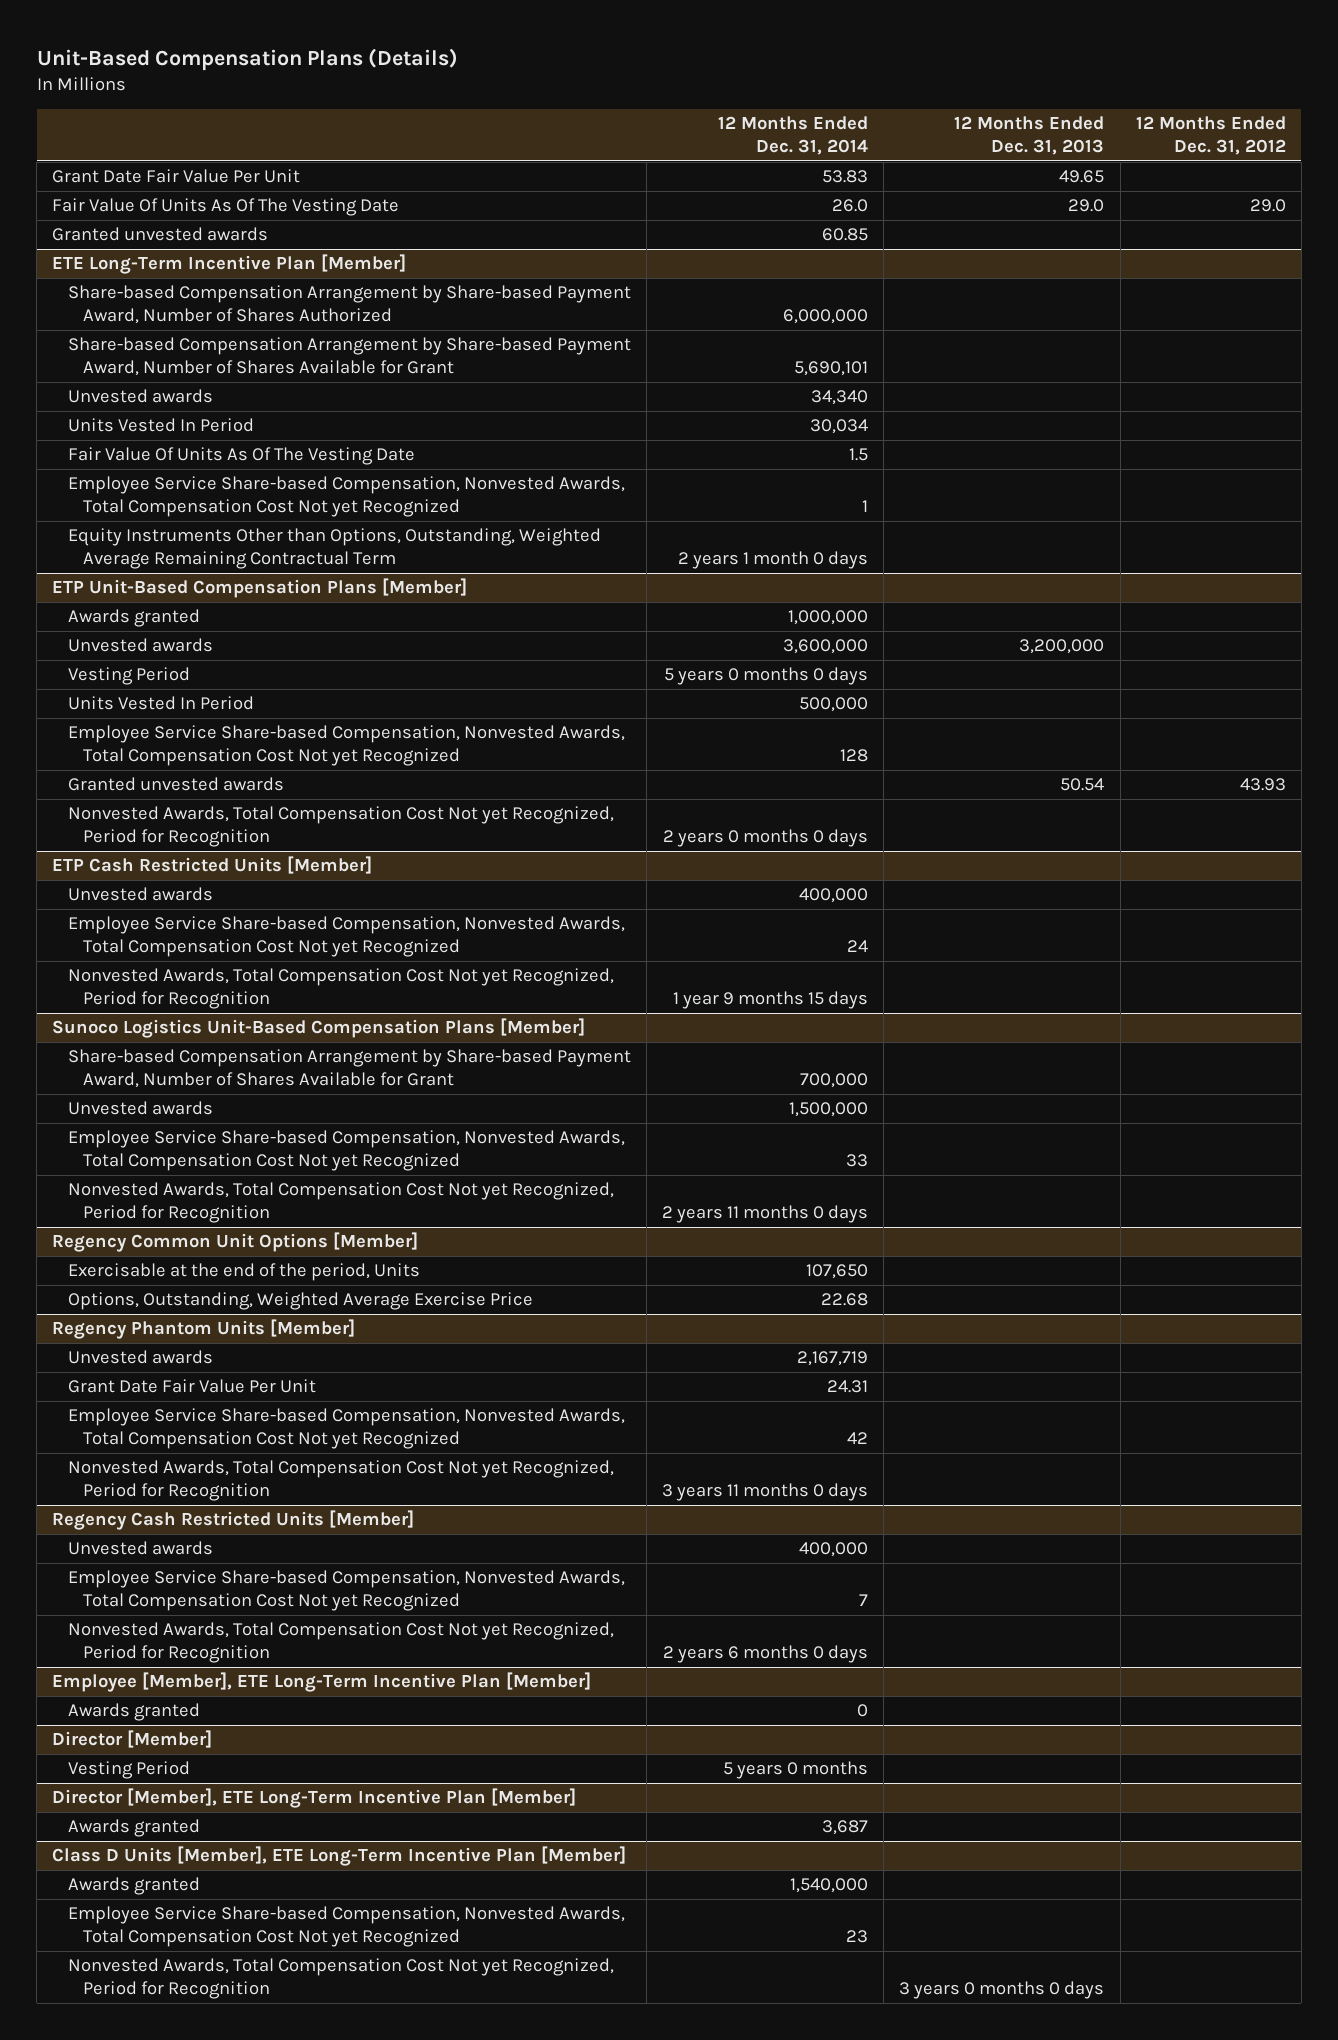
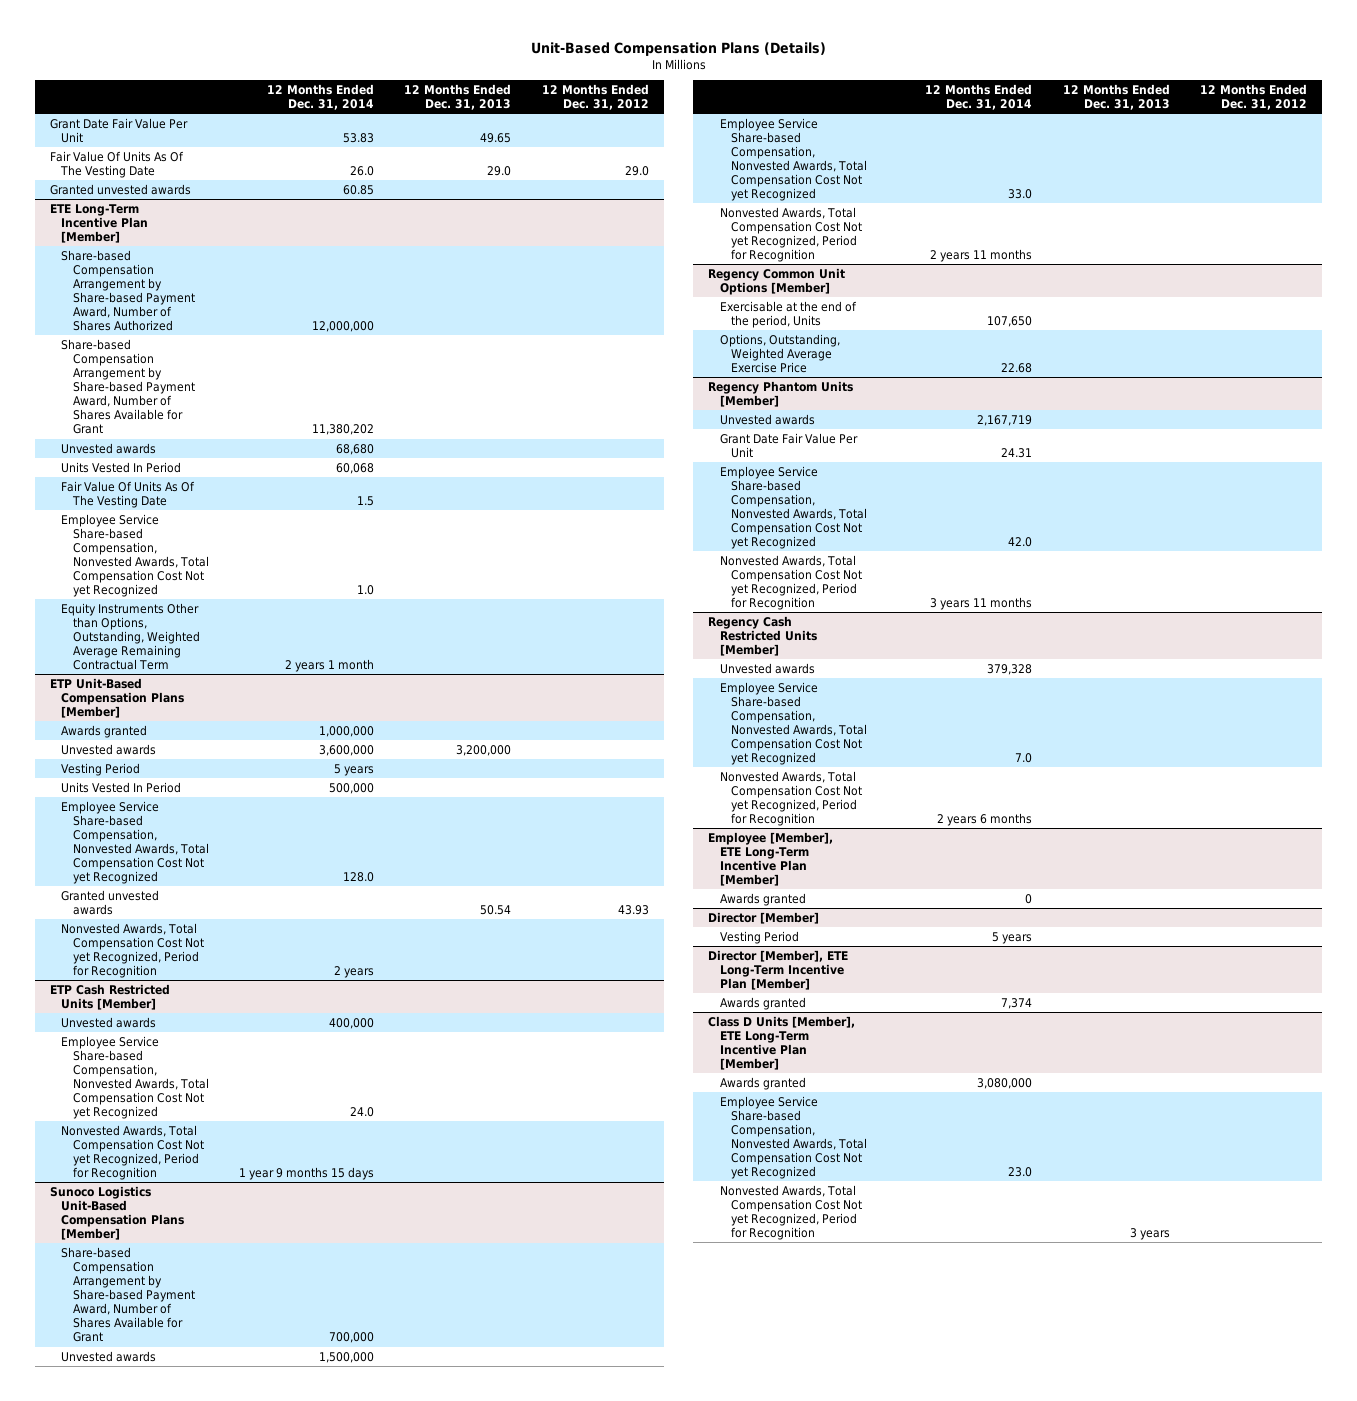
@ ETE Long-Term Incentive Plan [Member]
- Share-based Compensation Arrangement by Share-based Payment Award, Number of Shares Authorized | 6,000,000 | |
- Share-based Compensation Arrangement by Share-based Payment Award, Number of Shares Available for Grant | 5,690,101 | |
- Unvested awards | 34,340 | |
- Units Vested In Period | 30,034 | |
+ Share-based Compensation Arrangement by Share-based Payment Award, Number of Shares Authorized | 12,000,000 | |
+ Share-based Compensation Arrangement by Share-based Payment Award, Number of Shares Available for Grant | 11,380,202 | |
+ Unvested awards | 68,680 | |
+ Units Vested In Period | 60,068 | |
- Employee Service Share-based Compensation, Nonvested Awards, Total Compensation Cost Not yet Recognized | 1 | |
- Equity Instruments Other than Options, Outstanding, Weighted Average Remaining Contractual Term | 2 years 1 month 0 days | |
+ Employee Service Share-based Compensation, Nonvested Awards, Total Compensation Cost Not yet Recognized | 1.0 | |
+ Equity Instruments Other than Options, Outstanding, Weighted Average Remaining Contractual Term | 2 years 1 month | |
@ ETP Unit-Based Compensation Plans [Member]
- Vesting Period | 5 years 0 months 0 days | |
+ Vesting Period | 5 years | |
- Employee Service Share-based Compensation, Nonvested Awards, Total Compensation Cost Not yet Recognized | 128 | |
+ Employee Service Share-based Compensation, Nonvested Awards, Total Compensation Cost Not yet Recognized | 128.0 | |
- Nonvested Awards, Total Compensation Cost Not yet Recognized, Period for Recognition | 2 years 0 months 0 days | |
+ Nonvested Awards, Total Compensation Cost Not yet Recognized, Period for Recognition | 2 years | |
@ ETP Cash Restricted Units [Member]
- Employee Service Share-based Compensation, Nonvested Awards, Total Compensation Cost Not yet Recognized | 24 | |
+ Employee Service Share-based Compensation, Nonvested Awards, Total Compensation Cost Not yet Recognized | 24.0 | |
@ Sunoco Logistics Unit-Based Compensation Plans [Member]
- Employee Service Share-based Compensation, Nonvested Awards, Total Compensation Cost Not yet Recognized | 33 | |
- Nonvested Awards, Total Compensation Cost Not yet Recognized, Period for Recognition | 2 years 11 months 0 days | |
+ Employee Service Share-based Compensation, Nonvested Awards, Total Compensation Cost Not yet Recognized | 33.0 | |
+ Nonvested Awards, Total Compensation Cost Not yet Recognized, Period for Recognition | 2 years 11 months | |
@ Regency Phantom Units [Member]
- Employee Service Share-based Compensation, Nonvested Awards, Total Compensation Cost Not yet Recognized | 42 | |
- Nonvested Awards, Total Compensation Cost Not yet Recognized, Period for Recognition | 3 years 11 months 0 days | |
+ Employee Service Share-based Compensation, Nonvested Awards, Total Compensation Cost Not yet Recognized | 42.0 | |
+ Nonvested Awards, Total Compensation Cost Not yet Recognized, Period for Recognition | 3 years 11 months | |
@ Regency Cash Restricted Units [Member]
- Unvested awards | 400,000 | |
- Employee Service Share-based Compensation, Nonvested Awards, Total Compensation Cost Not yet Recognized | 7 | |
- Nonvested Awards, Total Compensation Cost Not yet Recognized, Period for Recognition | 2 years 6 months 0 days | |
+ Unvested awards | 379,328 | |
+ Employee Service Share-based Compensation, Nonvested Awards, Total Compensation Cost Not yet Recognized | 7.0 | |
+ Nonvested Awards, Total Compensation Cost Not yet Recognized, Period for Recognition | 2 years 6 months | |
@ Director [Member]
- Vesting Period | 5 years 0 months | |
+ Vesting Period | 5 years | |
@ Director [Member], ETE Long-Term Incentive Plan [Member]
- Awards granted | 3,687 | |
+ Awards granted | 7,374 | |
@ Class D Units [Member], ETE Long-Term Incentive Plan [Member]
- Awards granted | 1,540,000 | |
- Employee Service Share-based Compensation, Nonvested Awards, Total Compensation Cost Not yet Recognized | 23 | |
- Nonvested Awards, Total Compensation Cost Not yet Recognized, Period for Recognition | | 3 years 0 months 0 days |
+ Awards granted | 3,080,000 | |
+ Employee Service Share-based Compensation, Nonvested Awards, Total Compensation Cost Not yet Recognized | 23.0 | |
+ Nonvested Awards, Total Compensation Cost Not yet Recognized, Period for Recognition | | 3 years |

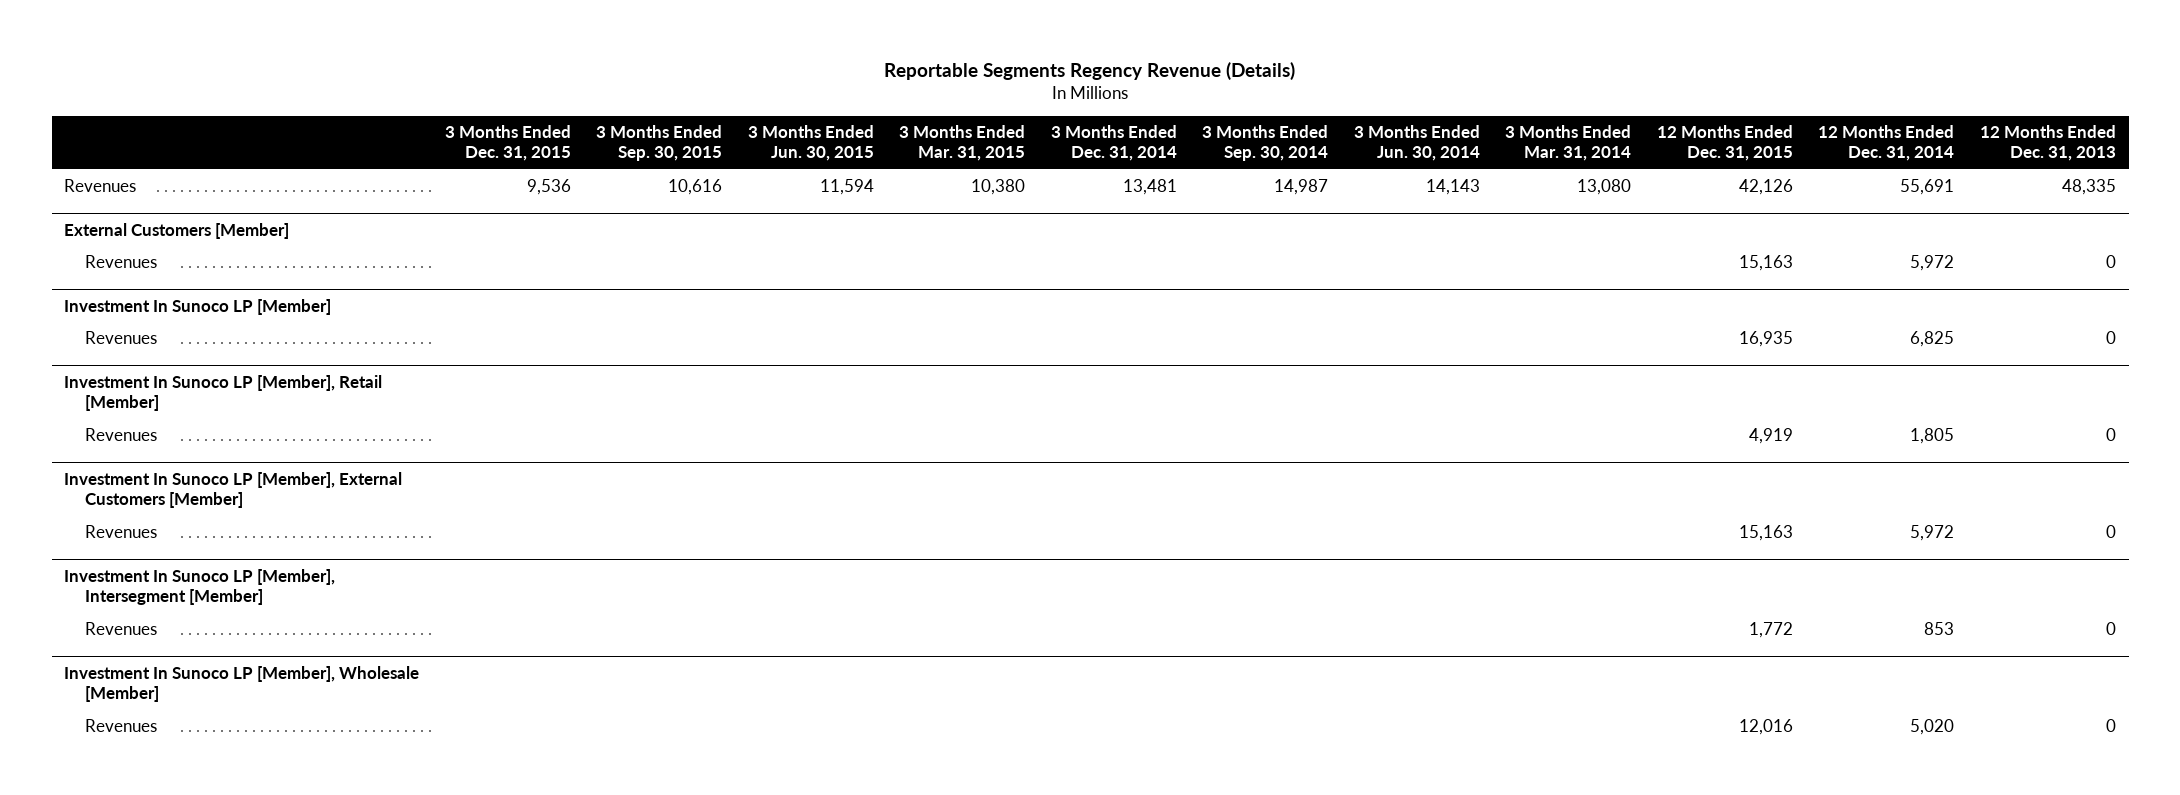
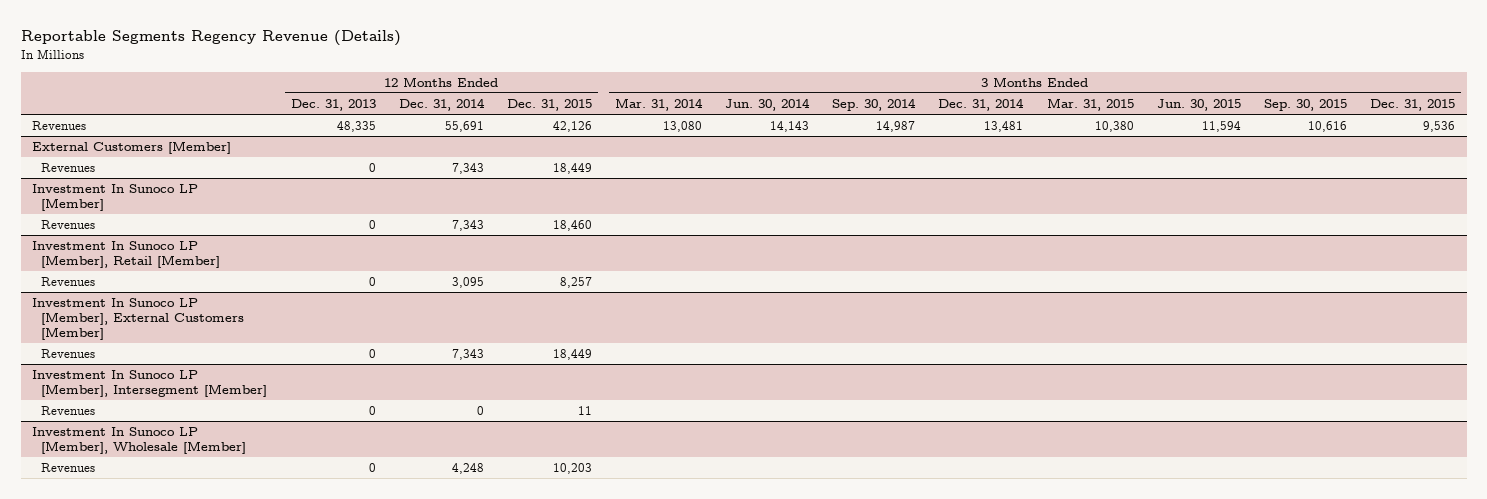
- | 3 Months Ended Dec. 31, 2015 | 3 Months Ended Sep. 30, 2015 | 3 Months Ended Jun. 30, 2015 | 3 Months Ended Mar. 31, 2015 | 3 Months Ended Dec. 31, 2014 | 3 Months Ended Sep. 30, 2014 | 3 Months Ended Jun. 30, 2014 | 3 Months Ended Mar. 31, 2014 | 12 Months Ended Dec. 31, 2015 | 12 Months Ended Dec. 31, 2014 | 12 Months Ended Dec. 31, 2013
+ | 12 Months Ended Dec. 31, 2013 | 12 Months Ended Dec. 31, 2014 | 12 Months Ended Dec. 31, 2015 | 3 Months Ended Mar. 31, 2014 | 3 Months Ended Jun. 30, 2014 | 3 Months Ended Sep. 30, 2014 | 3 Months Ended Dec. 31, 2014 | 3 Months Ended Mar. 31, 2015 | 3 Months Ended Jun. 30, 2015 | 3 Months Ended Sep. 30, 2015 | 3 Months Ended Dec. 31, 2015
@ External Customers [Member]
- Revenues | | | | | | | | | 15,163 | 5,972 | 0
+ Revenues | 0 | 7,343 | 18,449 | | | | | | | |
@ Investment In Sunoco LP [Member]
- Revenues | | | | | | | | | 16,935 | 6,825 | 0
+ Revenues | 0 | 7,343 | 18,460 | | | | | | | |
@ Investment In Sunoco LP [Member], Retail [Member]
- Revenues | | | | | | | | | 4,919 | 1,805 | 0
+ Revenues | 0 | 3,095 | 8,257 | | | | | | | |
@ Investment In Sunoco LP [Member], External Customers [Member]
- Revenues | | | | | | | | | 15,163 | 5,972 | 0
+ Revenues | 0 | 7,343 | 18,449 | | | | | | | |
@ Investment In Sunoco LP [Member], Intersegment [Member]
- Revenues | | | | | | | | | 1,772 | 853 | 0
+ Revenues | 0 | 0 | 11 | | | | | | | |
@ Investment In Sunoco LP [Member], Wholesale [Member]
- Revenues | | | | | | | | | 12,016 | 5,020 | 0
+ Revenues | 0 | 4,248 | 10,203 | | | | | | | |

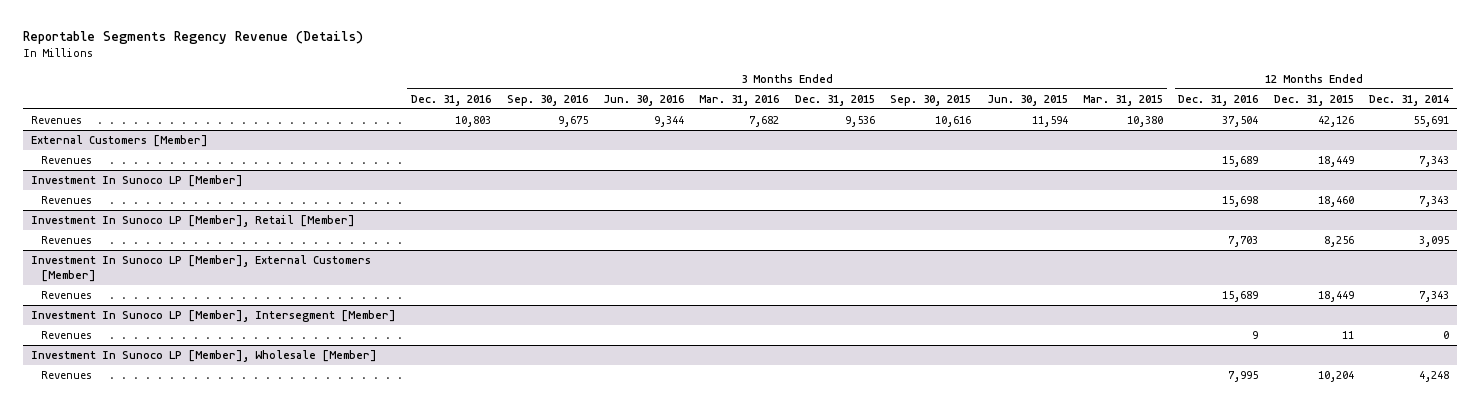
- | 12 Months Ended Dec. 31, 2013 | 12 Months Ended Dec. 31, 2014 | 12 Months Ended Dec. 31, 2015 | 3 Months Ended Mar. 31, 2014 | 3 Months Ended Jun. 30, 2014 | 3 Months Ended Sep. 30, 2014 | 3 Months Ended Dec. 31, 2014 | 3 Months Ended Mar. 31, 2015 | 3 Months Ended Jun. 30, 2015 | 3 Months Ended Sep. 30, 2015 | 3 Months Ended Dec. 31, 2015
+ | 3 Months Ended Dec. 31, 2016 | 3 Months Ended Sep. 30, 2016 | 3 Months Ended Jun. 30, 2016 | 3 Months Ended Mar. 31, 2016 | 3 Months Ended Dec. 31, 2015 | 3 Months Ended Sep. 30, 2015 | 3 Months Ended Jun. 30, 2015 | 3 Months Ended Mar. 31, 2015 | 12 Months Ended Dec. 31, 2016 | 12 Months Ended Dec. 31, 2015 | 12 Months Ended Dec. 31, 2014
@ Investment In Sunoco LP [Member], Retail [Member]
- Revenues | 0 | 3,095 | 8,257 | | | | | | | |
+ Revenues | | | | | | | | | 7,703 | 8,256 | 3,095
@ Investment In Sunoco LP [Member], Wholesale [Member]
- Revenues | 0 | 4,248 | 10,203 | | | | | | | |
+ Revenues | | | | | | | | | 7,995 | 10,204 | 4,248

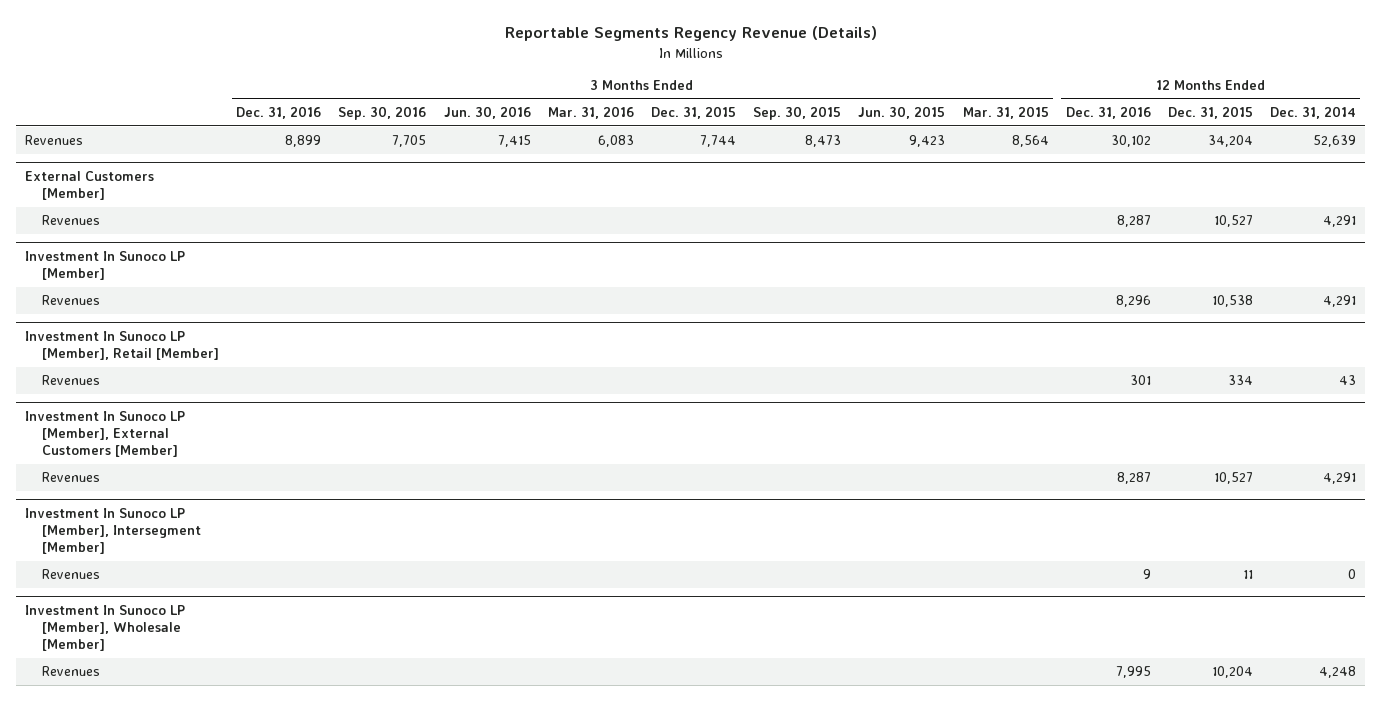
- Revenues | 10,803 | 9,675 | 9,344 | 7,682 | 9,536 | 10,616 | 11,594 | 10,380 | 37,504 | 42,126 | 55,691
+ Revenues | 8,899 | 7,705 | 7,415 | 6,083 | 7,744 | 8,473 | 9,423 | 8,564 | 30,102 | 34,204 | 52,639
@ External Customers [Member]
- Revenues | | | | | | | | | 15,689 | 18,449 | 7,343
+ Revenues | | | | | | | | | 8,287 | 10,527 | 4,291
@ Investment In Sunoco LP [Member]
- Revenues | | | | | | | | | 15,698 | 18,460 | 7,343
+ Revenues | | | | | | | | | 8,296 | 10,538 | 4,291
@ Investment In Sunoco LP [Member], Retail [Member]
- Revenues | | | | | | | | | 7,703 | 8,256 | 3,095
+ Revenues | | | | | | | | | 301 | 334 | 43
@ Investment In Sunoco LP [Member], External Customers [Member]
- Revenues | | | | | | | | | 15,689 | 18,449 | 7,343
+ Revenues | | | | | | | | | 8,287 | 10,527 | 4,291

